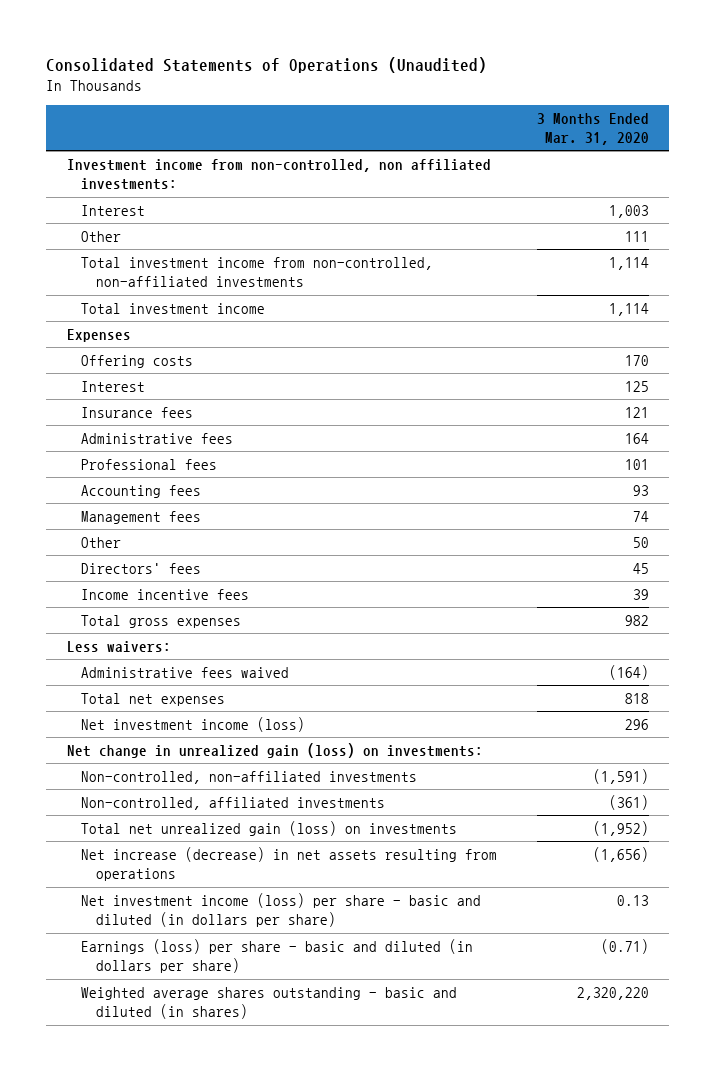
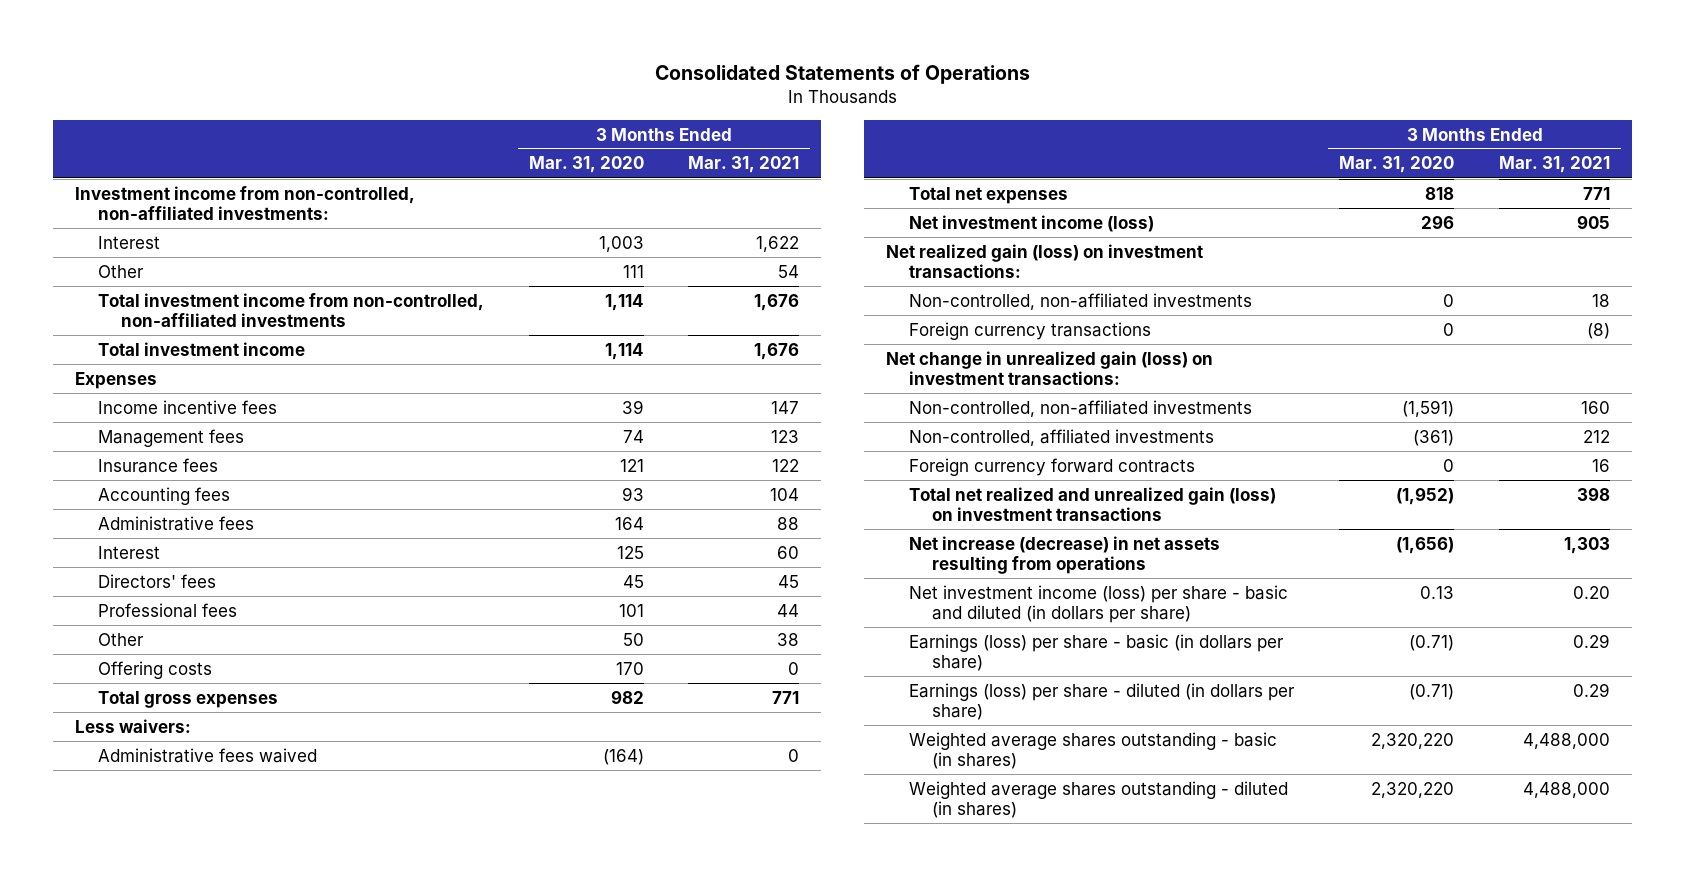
- Consolidated Statements of Operations (Unaudited)
+ Consolidated Statements of Operations
- | 3 Months Ended Mar. 31, 2020
+ | 3 Months Ended Mar. 31, 2020 | 3 Months Ended Mar. 31, 2021
- Investment income from non-controlled, non affiliated investments:
+ Investment income from non-controlled, non-affiliated investments:
moved up: Income incentive fees | 39 | 147
moved up: Management fees | 74 | 123
moved up: Accounting fees | 93 | 104
moved down: Interest | 125 | 60
moved up: Directors' fees | 45 | 45
moved down: Offering costs | 170 | 0
- Net change in unrealized gain (loss) on investments:
+ Net realized gain (loss) on investment transactions:
+ Non-controlled, non-affiliated investments | 0 | 18
+ Foreign currency transactions | 0 | (8)
+ Net change in unrealized gain (loss) on investment transactions:
- Total net unrealized gain (loss) on investments | (1,952)
+ Foreign currency forward contracts | 0 | 16
+ Total net realized and unrealized gain (loss) on investment transactions | (1,952) | 398
- Earnings (loss) per share - basic and diluted (in dollars per share) | (0.71)
- Weighted average shares outstanding - basic and diluted (in shares) | 2,320,220
+ Earnings (loss) per share - basic (in dollars per share) | (0.71) | 0.29
+ Earnings (loss) per share - diluted (in dollars per share) | (0.71) | 0.29
+ Weighted average shares outstanding - basic (in shares) | 2,320,220 | 4,488,000
+ Weighted average shares outstanding - diluted (in shares) | 2,320,220 | 4,488,000

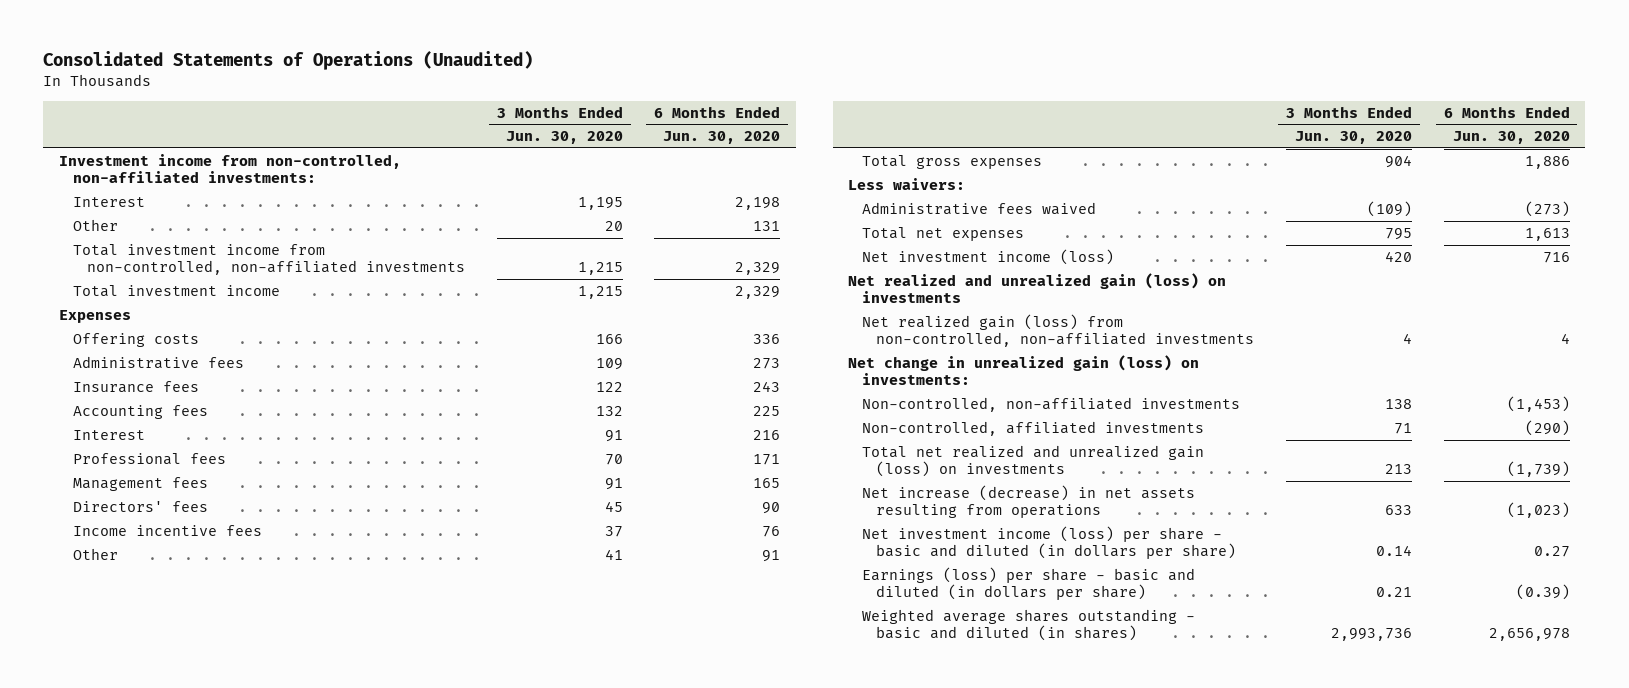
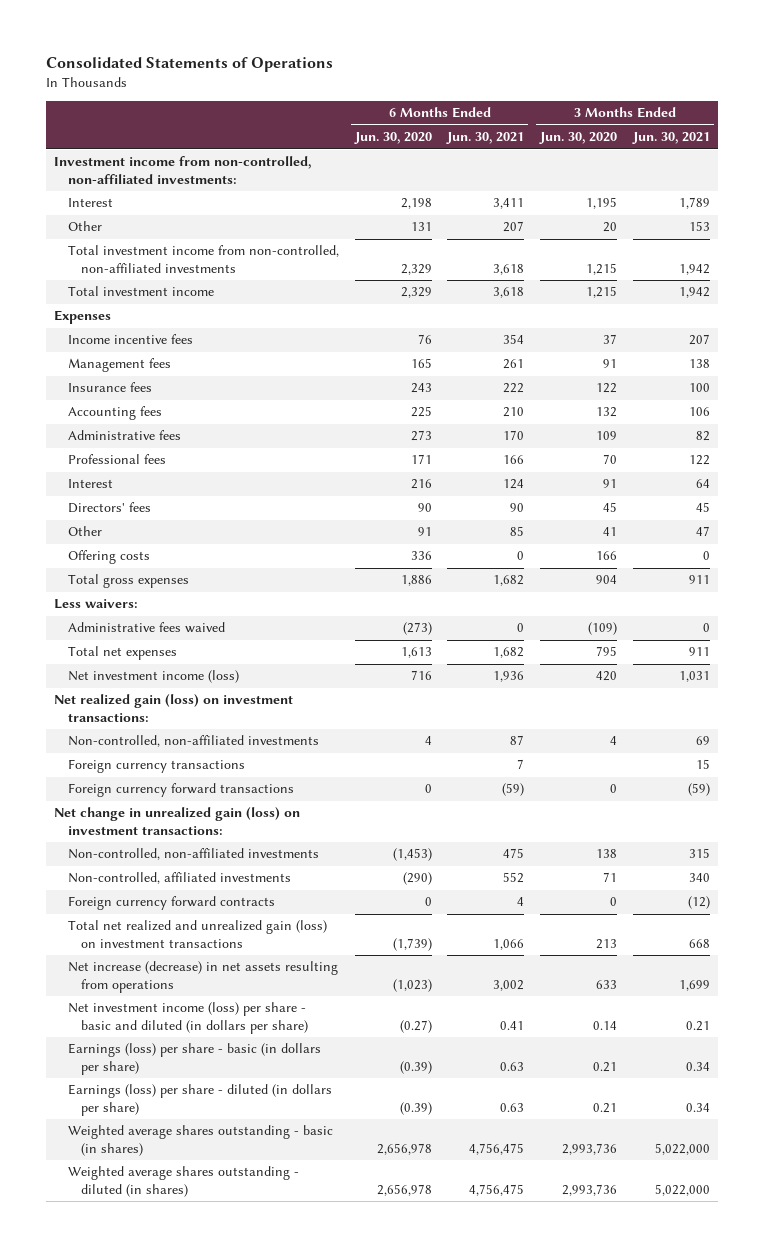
- Consolidated Statements of Operations (Unaudited)
+ Consolidated Statements of Operations
- | 3 Months Ended Jun. 30, 2020 | 6 Months Ended Jun. 30, 2020
+ | 6 Months Ended Jun. 30, 2020 | 6 Months Ended Jun. 30, 2021 | 3 Months Ended Jun. 30, 2020 | 3 Months Ended Jun. 30, 2021
moved up: Income incentive fees | 76 | 354 | 37 | 207
moved up: Management fees | 165 | 261 | 91 | 138
moved down: Administrative fees | 273 | 170 | 109 | 82
moved down: Interest | 216 | 124 | 91 | 64
moved down: Offering costs | 336 | 0 | 166 | 0
- Net realized and unrealized gain (loss) on investments
- Net realized gain (loss) from non-controlled, non-affiliated investments | 4 | 4
- Net change in unrealized gain (loss) on investments:
+ Net realized gain (loss) on investment transactions:
+ Non-controlled, non-affiliated investments | 4 | 87 | 4 | 69
+ Foreign currency transactions | | 7 | | 15
+ Foreign currency forward transactions | 0 | (59) | 0 | (59)
+ Net change in unrealized gain (loss) on investment transactions:
- Total net realized and unrealized gain (loss) on investments | 213 | (1,739)
+ Foreign currency forward contracts | 0 | 4 | 0 | (12)
+ Total net realized and unrealized gain (loss) on investment transactions | (1,739) | 1,066 | 213 | 668
- Net investment income (loss) per share - basic and diluted (in dollars per share) | 0.14 | 0.27
- Earnings (loss) per share - basic and diluted (in dollars per share) | 0.21 | (0.39)
- Weighted average shares outstanding - basic and diluted (in shares) | 2,993,736 | 2,656,978
+ Net investment income (loss) per share - basic and diluted (in dollars per share) | (0.27) | 0.41 | 0.14 | 0.21
+ Earnings (loss) per share - basic (in dollars per share) | (0.39) | 0.63 | 0.21 | 0.34
+ Earnings (loss) per share - diluted (in dollars per share) | (0.39) | 0.63 | 0.21 | 0.34
+ Weighted average shares outstanding - basic (in shares) | 2,656,978 | 4,756,475 | 2,993,736 | 5,022,000
+ Weighted average shares outstanding - diluted (in shares) | 2,656,978 | 4,756,475 | 2,993,736 | 5,022,000

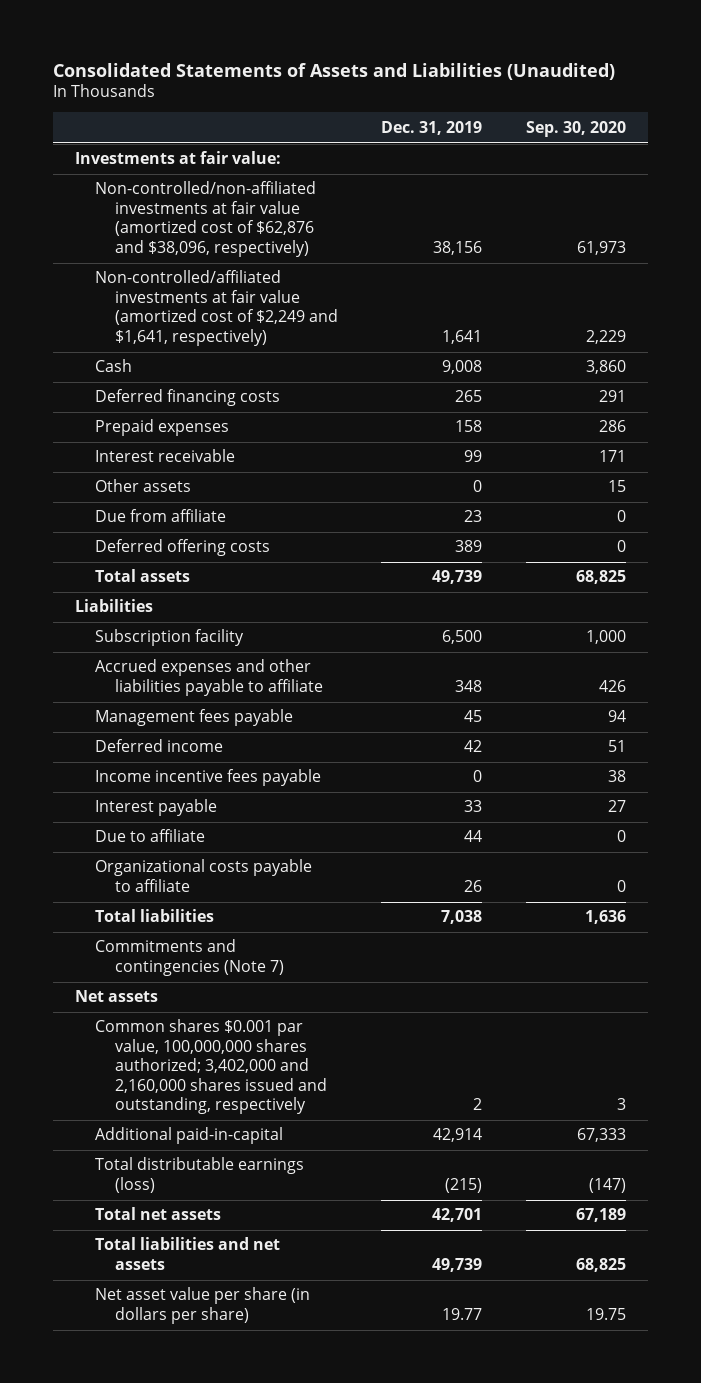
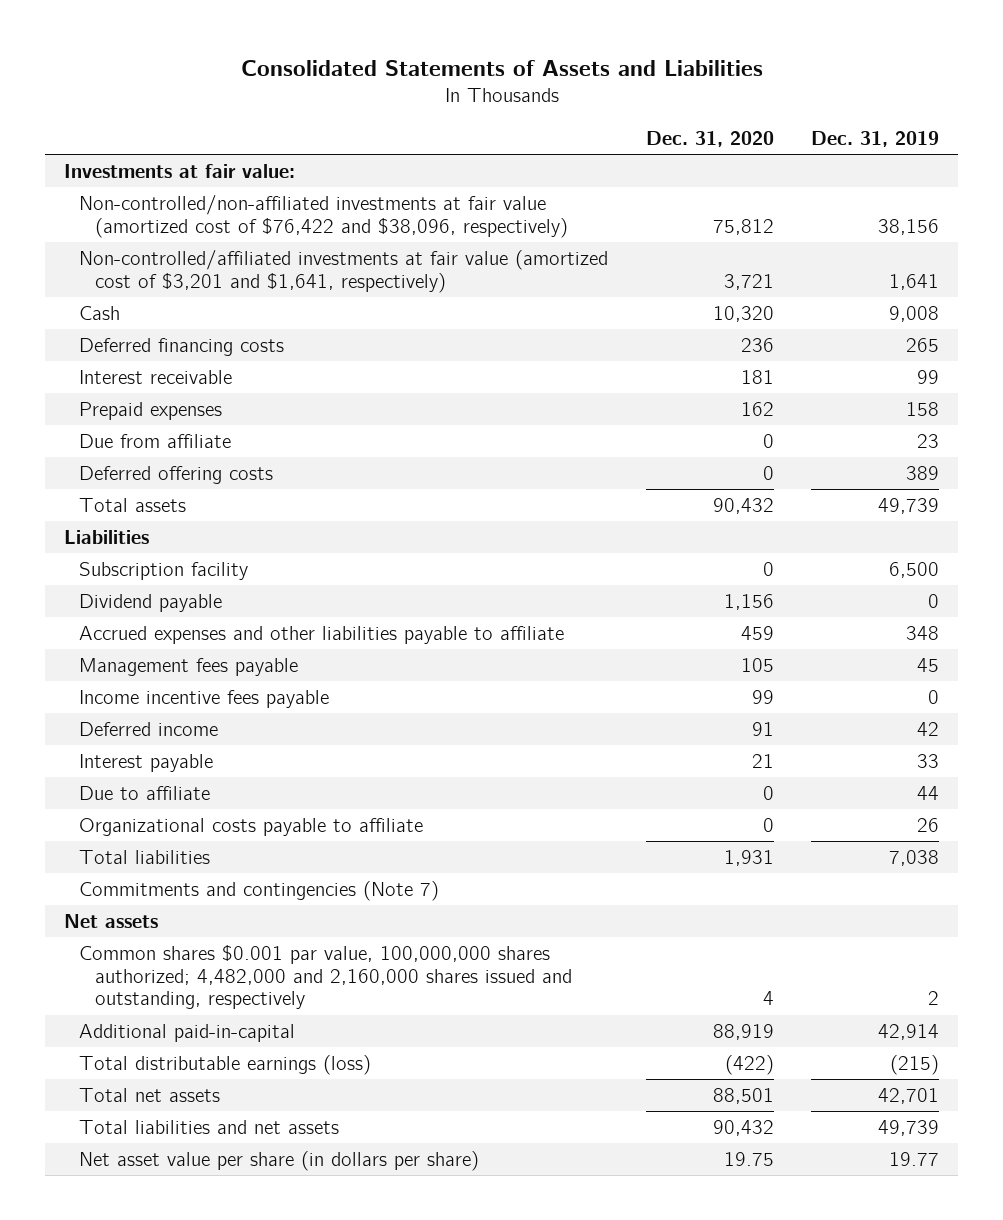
- Consolidated Statements of Assets and Liabilities (Unaudited)
+ Consolidated Statements of Assets and Liabilities
- | Dec. 31, 2019 | Sep. 30, 2020
+ | Dec. 31, 2020 | Dec. 31, 2019
- Non-controlled/non-affiliated investments at fair value (amortized cost of $62,876 and $38,096, respectively) | 38,156 | 61,973
- Non-controlled/affiliated investments at fair value (amortized cost of $2,249 and $1,641, respectively) | 1,641 | 2,229
+ Non-controlled/non-affiliated investments at fair value (amortized cost of $76,422 and $38,096, respectively) | 75,812 | 38,156
+ Non-controlled/affiliated investments at fair value (amortized cost of $3,201 and $1,641, respectively) | 3,721 | 1,641
- Other assets | 0 | 15
moved down: Prepaid expenses | 162 | 158
+ Dividend payable | 1,156 | 0
moved down: Deferred income | 91 | 42
- Common shares $0.001 par value, 100,000,000 shares authorized; 3,402,000 and 2,160,000 shares issued and outstanding, respectively | 2 | 3
+ Common shares $0.001 par value, 100,000,000 shares authorized; 4,482,000 and 2,160,000 shares issued and outstanding, respectively | 4 | 2

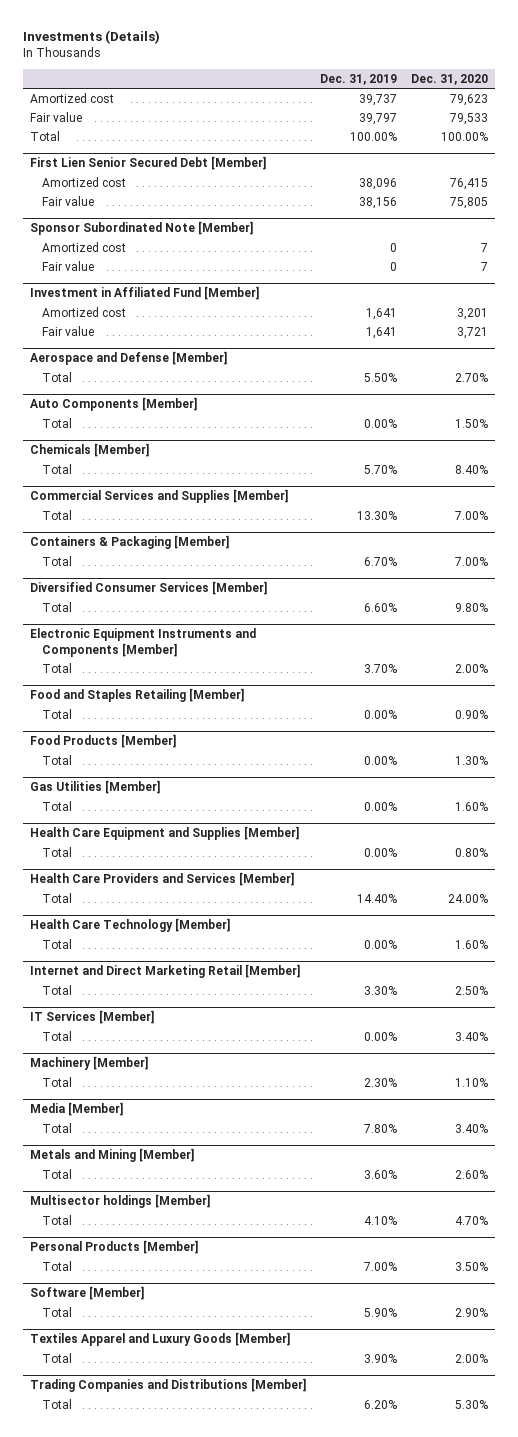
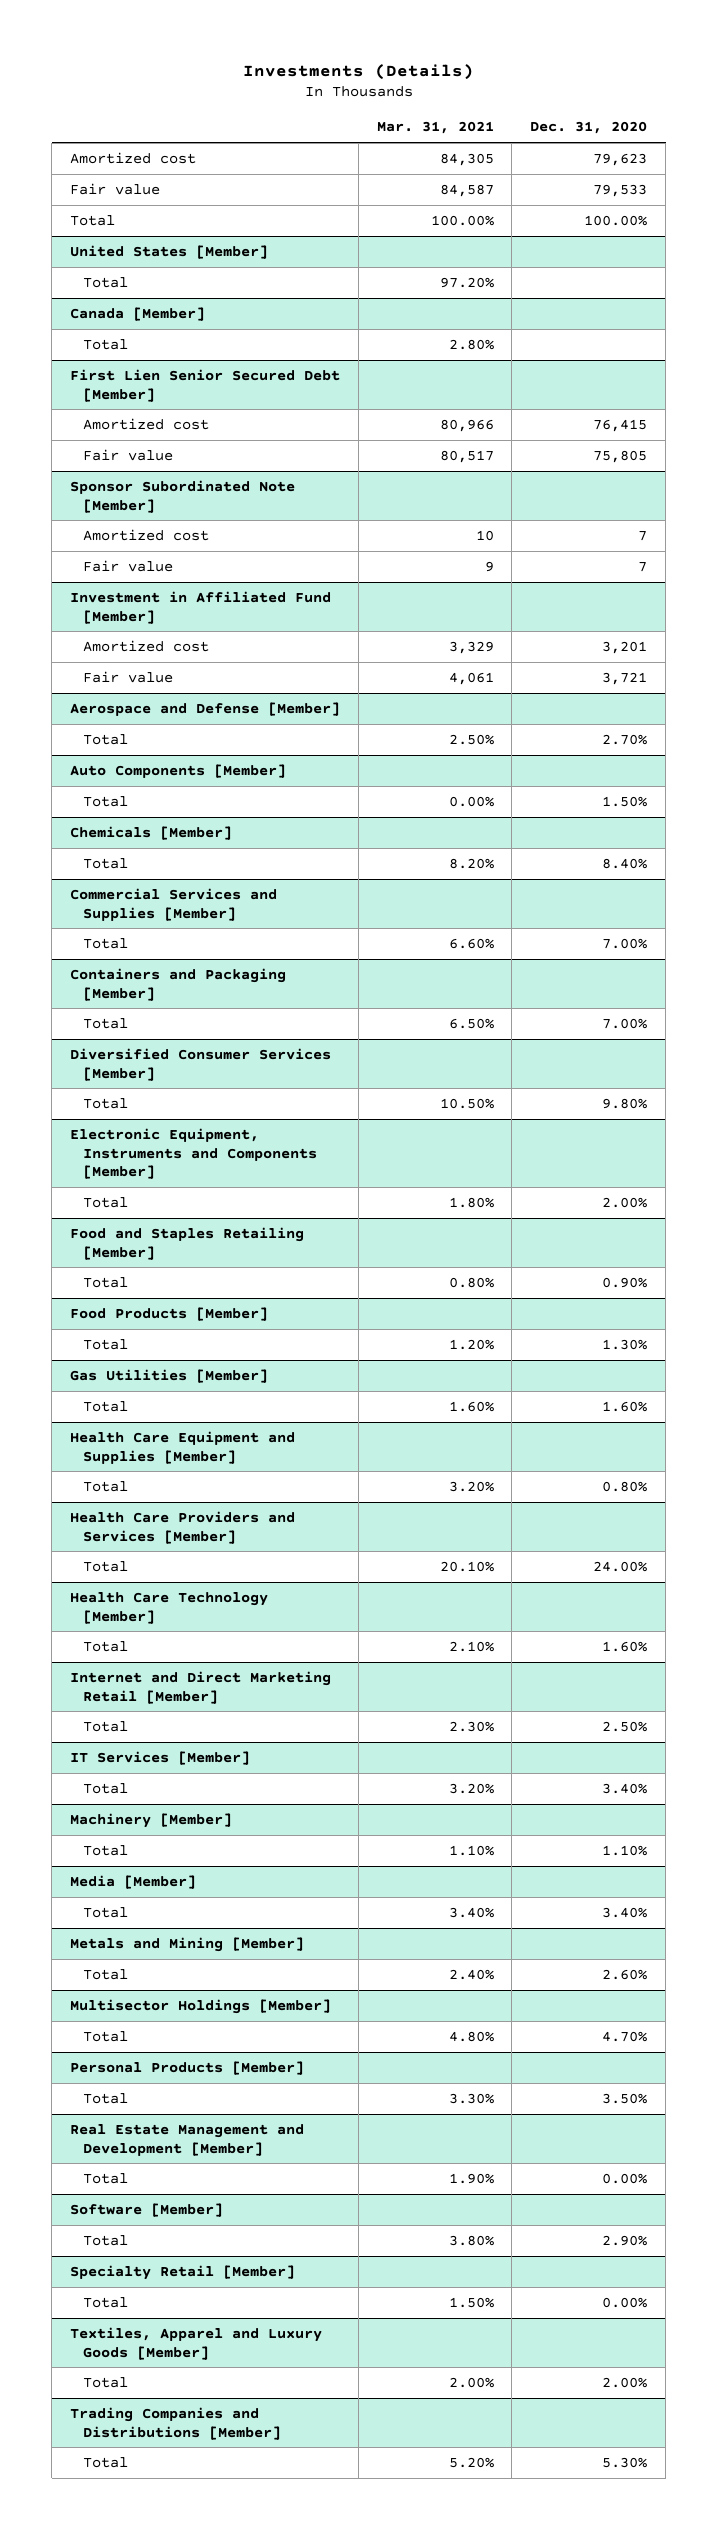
- | Dec. 31, 2019 | Dec. 31, 2020
+ | Mar. 31, 2021 | Dec. 31, 2020
+ United States [Member]
+ Total | 97.20% |
+ Canada [Member]
+ Total | 2.80% |
- Containers & Packaging [Member]
+ Containers and Packaging [Member]
- Electronic Equipment Instruments and Components [Member]
+ Electronic Equipment, Instruments and Components [Member]
- Multisector holdings [Member]
+ Multisector Holdings [Member]
+ Real Estate Management and Development [Member]
+ Total | 1.90% | 0.00%
- Textiles Apparel and Luxury Goods [Member]
+ Specialty Retail [Member]
+ Total | 1.50% | 0.00%
+ Textiles, Apparel and Luxury Goods [Member]

